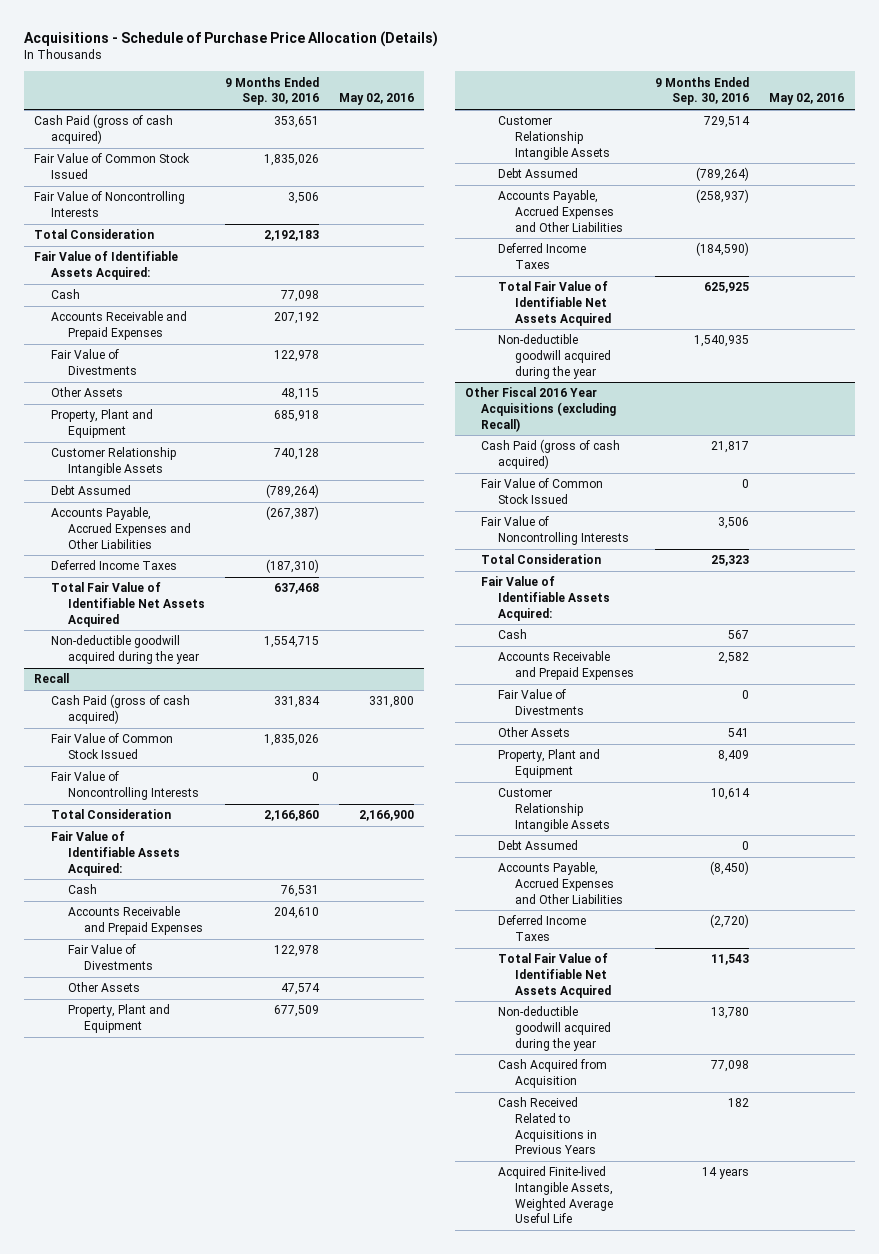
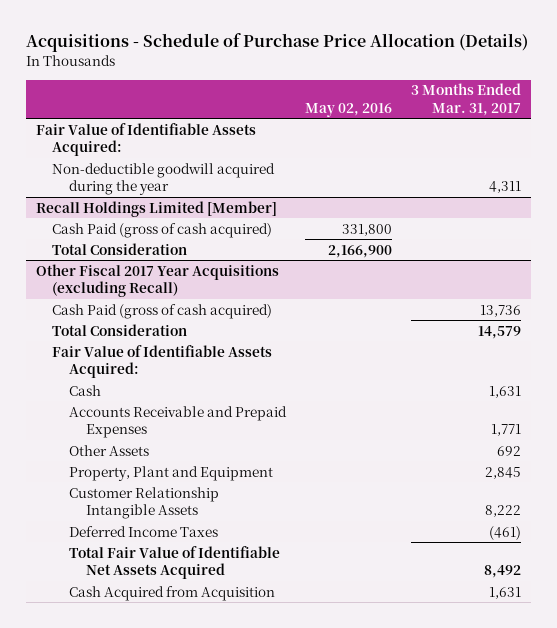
- | 9 Months Ended Sep. 30, 2016 | May 02, 2016
+ | May 02, 2016 | 3 Months Ended Mar. 31, 2017
- Cash Paid (gross of cash acquired) | 353,651 |
- Fair Value of Common Stock Issued | 1,835,026 |
- Fair Value of Noncontrolling Interests | 3,506 |
- Total Consideration | 2,192,183 |
- Cash | 77,098 |
- Accounts Receivable and Prepaid Expenses | 207,192 |
- Fair Value of Divestments | 122,978 |
- Other Assets | 48,115 |
- Property, Plant and Equipment | 685,918 |
- Customer Relationship Intangible Assets | 740,128 |
- Debt Assumed | (789,264) |
- Accounts Payable, Accrued Expenses and Other Liabilities | (267,387) |
- Deferred Income Taxes | (187,310) |
- Total Fair Value of Identifiable Net Assets Acquired | 637,468 |
- Recall
+ Recall Holdings Limited [Member]
- Fair Value of Common Stock Issued | 1,835,026 |
- Fair Value of Noncontrolling Interests | 0 |
- Fair Value of Identifiable Assets Acquired:
- Cash | 76,531 |
- Accounts Receivable and Prepaid Expenses | 204,610 |
- Fair Value of Divestments | 122,978 |
- Other Assets | 47,574 |
- Property, Plant and Equipment | 677,509 |
- Customer Relationship Intangible Assets | 729,514 |
- Debt Assumed | (789,264) |
- Accounts Payable, Accrued Expenses and Other Liabilities | (258,937) |
- Deferred Income Taxes | (184,590) |
- Total Fair Value of Identifiable Net Assets Acquired | 625,925 |
- Non-deductible goodwill acquired during the year | 1,540,935 |
- Other Fiscal 2016 Year Acquisitions (excluding Recall)
+ Other Fiscal 2017 Year Acquisitions (excluding Recall)
- Fair Value of Common Stock Issued | 0 |
- Fair Value of Noncontrolling Interests | 3,506 |
- Fair Value of Divestments | 0 |
- Debt Assumed | 0 |
- Accounts Payable, Accrued Expenses and Other Liabilities | (8,450) |
- Non-deductible goodwill acquired during the year | 13,780 |
- Cash Received Related to Acquisitions in Previous Years | 182 |
- Acquired Finite-lived Intangible Assets, Weighted Average Useful Life | 14 years |

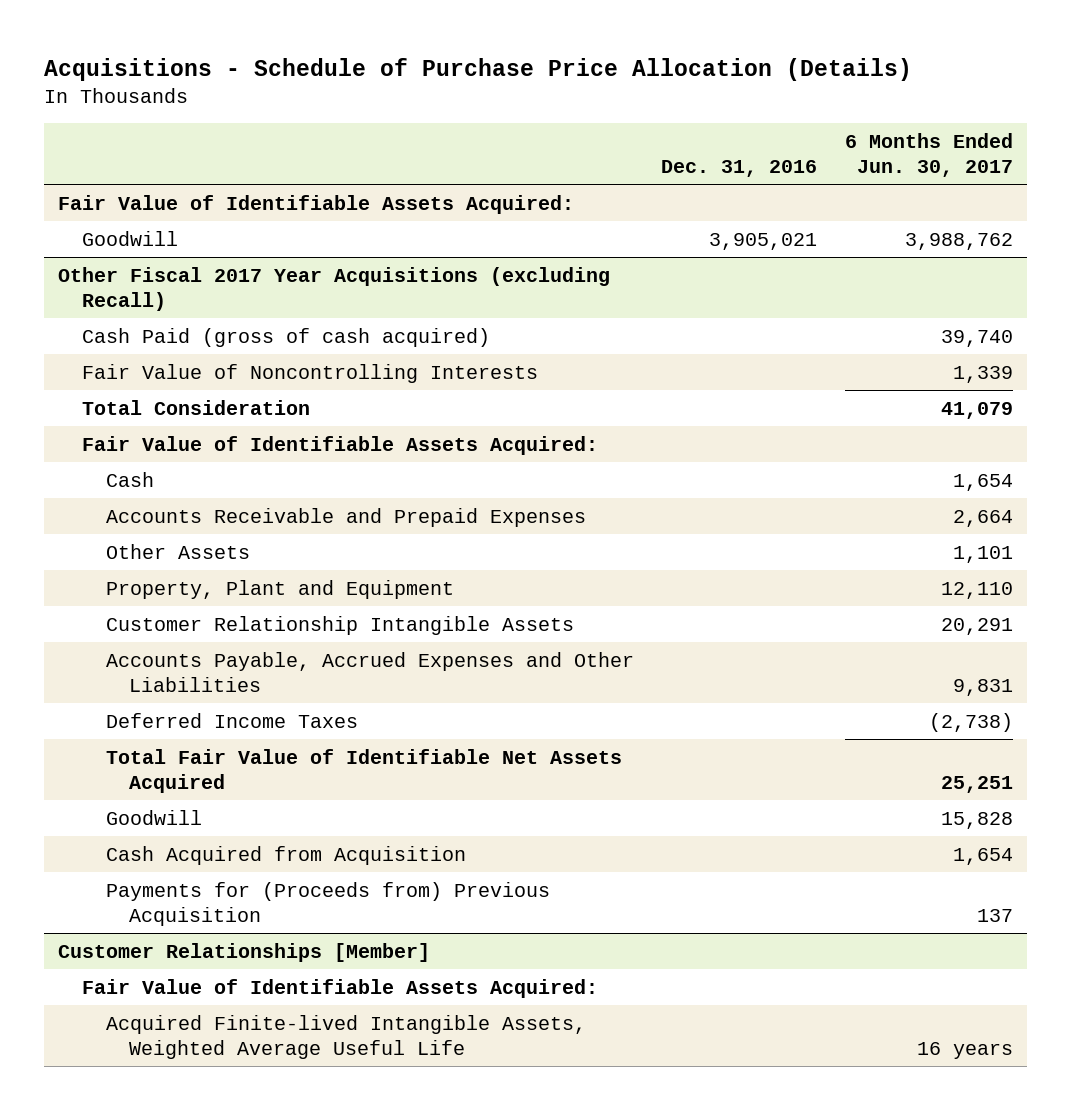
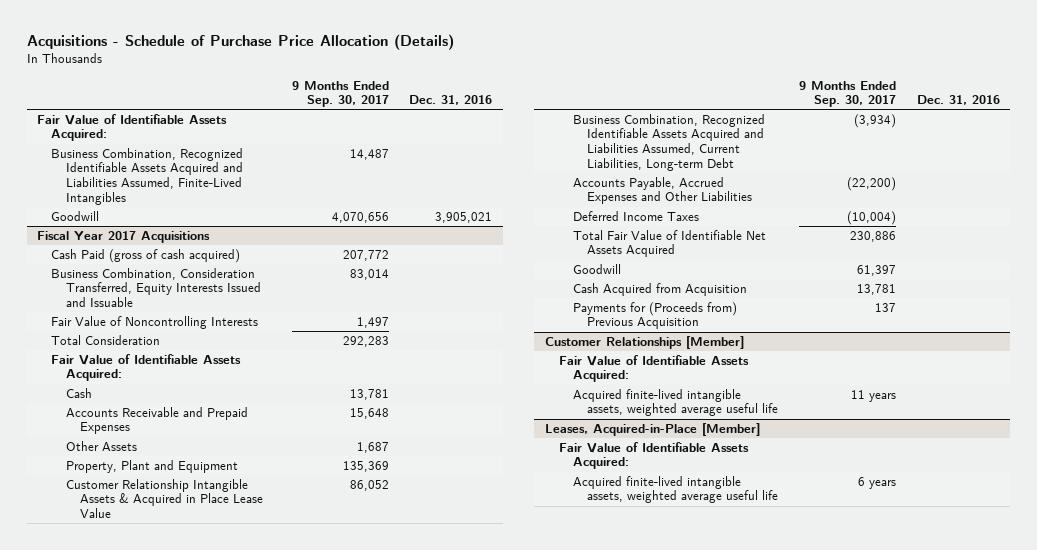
- | Dec. 31, 2016 | 6 Months Ended Jun. 30, 2017
+ | 9 Months Ended Sep. 30, 2017 | Dec. 31, 2016
+ Business Combination, Recognized Identifiable Assets Acquired and Liabilities Assumed, Finite-Lived Intangibles | 14,487 |
- Other Fiscal 2017 Year Acquisitions (excluding Recall)
+ Fiscal Year 2017 Acquisitions
+ Business Combination, Consideration Transferred, Equity Interests Issued and Issuable | 83,014 |
- Customer Relationship Intangible Assets | | 20,291
+ Customer Relationship Intangible Assets & Acquired in Place Lease Value | 86,052 |
+ Business Combination, Recognized Identifiable Assets Acquired and Liabilities Assumed, Current Liabilities, Long-term Debt | (3,934) |
@ Customer Relationships [Member]
- Acquired Finite-lived Intangible Assets, Weighted Average Useful Life | | 16 years
+ Acquired finite-lived intangible assets, weighted average useful life | 11 years |
+ Leases, Acquired-in-Place [Member]
+ Fair Value of Identifiable Assets Acquired:
+ Acquired finite-lived intangible assets, weighted average useful life | 6 years |

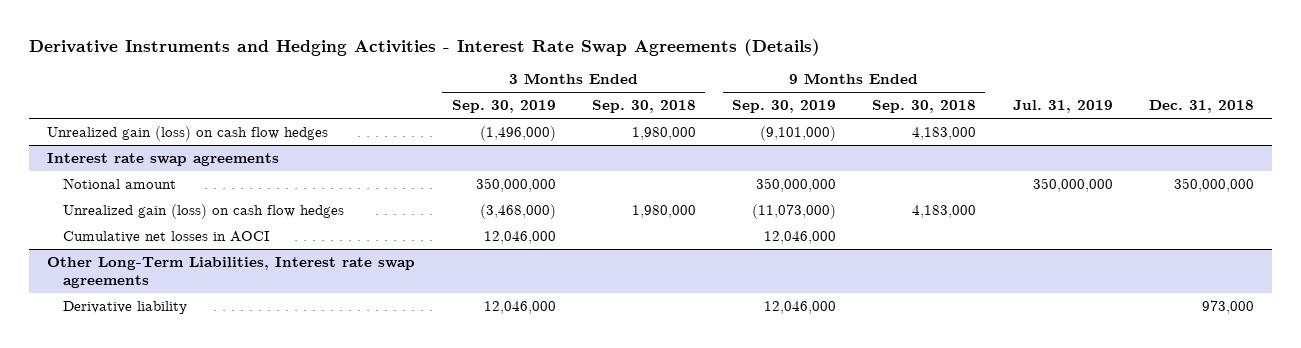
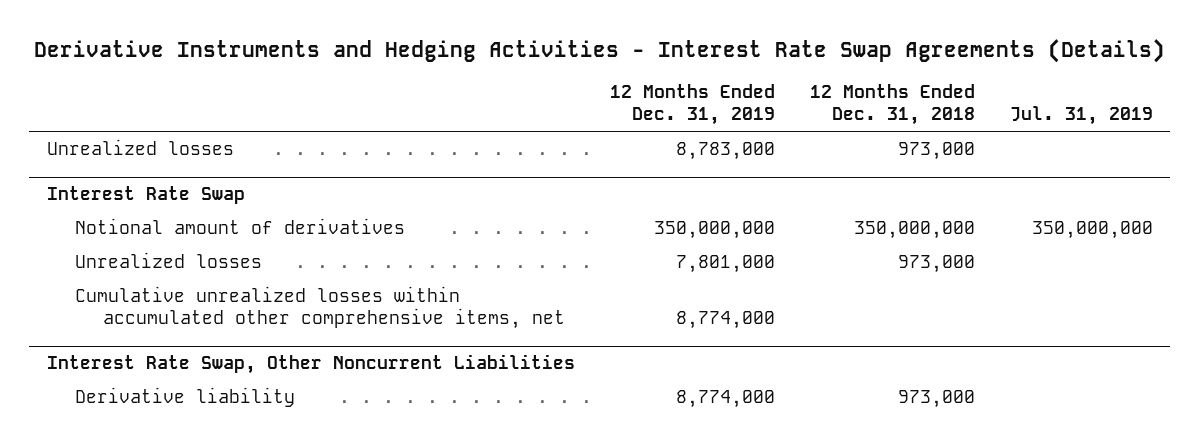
- | 3 Months Ended Sep. 30, 2019 | 3 Months Ended Sep. 30, 2018 | 9 Months Ended Sep. 30, 2019 | 9 Months Ended Sep. 30, 2018 | Jul. 31, 2019 | Dec. 31, 2018
+ | 12 Months Ended Dec. 31, 2019 | 12 Months Ended Dec. 31, 2018 | Jul. 31, 2019
- Unrealized gain (loss) on cash flow hedges | (1,496,000) | 1,980,000 | (9,101,000) | 4,183,000 | |
- Interest rate swap agreements
- Notional amount | 350,000,000 | | 350,000,000 | | 350,000,000 | 350,000,000
- Unrealized gain (loss) on cash flow hedges | (3,468,000) | 1,980,000 | (11,073,000) | 4,183,000 | |
- Cumulative net losses in AOCI | 12,046,000 | | 12,046,000 | | |
- Other Long-Term Liabilities, Interest rate swap agreements
+ Unrealized losses | 8,783,000 | 973,000 |
+ Interest Rate Swap
+ Notional amount of derivatives | 350,000,000 | 350,000,000 | 350,000,000
+ Unrealized losses | 7,801,000 | 973,000 |
+ Cumulative unrealized losses within accumulated other comprehensive items, net | 8,774,000 | |
+ Interest Rate Swap, Other Noncurrent Liabilities

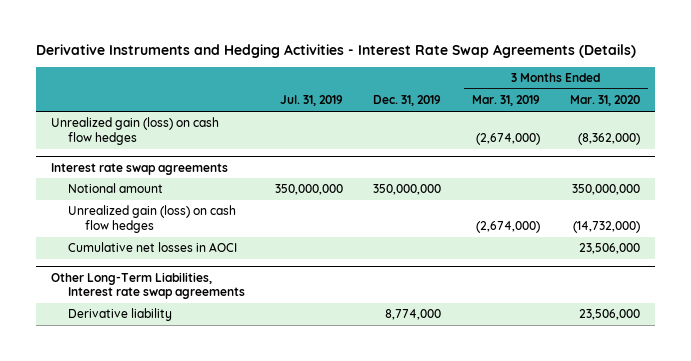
- | 12 Months Ended Dec. 31, 2019 | 12 Months Ended Dec. 31, 2018 | Jul. 31, 2019
+ | Jul. 31, 2019 | Dec. 31, 2019 | 3 Months Ended Mar. 31, 2019 | 3 Months Ended Mar. 31, 2020
- Unrealized losses | 8,783,000 | 973,000 |
- Interest Rate Swap
- Notional amount of derivatives | 350,000,000 | 350,000,000 | 350,000,000
- Unrealized losses | 7,801,000 | 973,000 |
- Cumulative unrealized losses within accumulated other comprehensive items, net | 8,774,000 | |
- Interest Rate Swap, Other Noncurrent Liabilities
+ Unrealized gain (loss) on cash flow hedges | | | (2,674,000) | (8,362,000)
+ Interest rate swap agreements
+ Notional amount | 350,000,000 | 350,000,000 | | 350,000,000
+ Unrealized gain (loss) on cash flow hedges | | | (2,674,000) | (14,732,000)
+ Cumulative net losses in AOCI | | | | 23,506,000
+ Other Long-Term Liabilities, Interest rate swap agreements

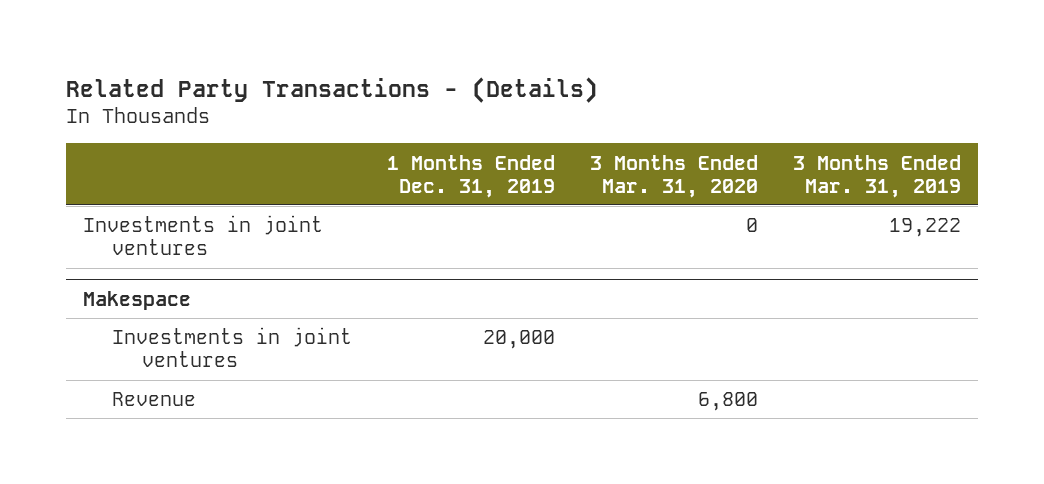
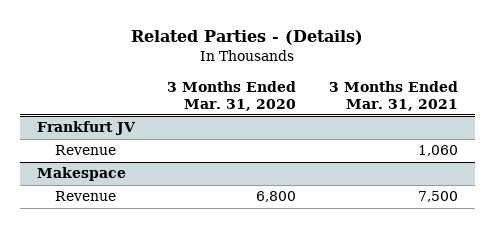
- Related Party Transactions - (Details)
+ Related Parties - (Details)
- | 1 Months Ended Dec. 31, 2019 | 3 Months Ended Mar. 31, 2020 | 3 Months Ended Mar. 31, 2019
+ | 3 Months Ended Mar. 31, 2020 | 3 Months Ended Mar. 31, 2021
- Investments in joint ventures | | 0 | 19,222
+ Frankfurt JV
+ Revenue | | 1,060
@ Makespace
- Investments in joint ventures | 20,000 | |

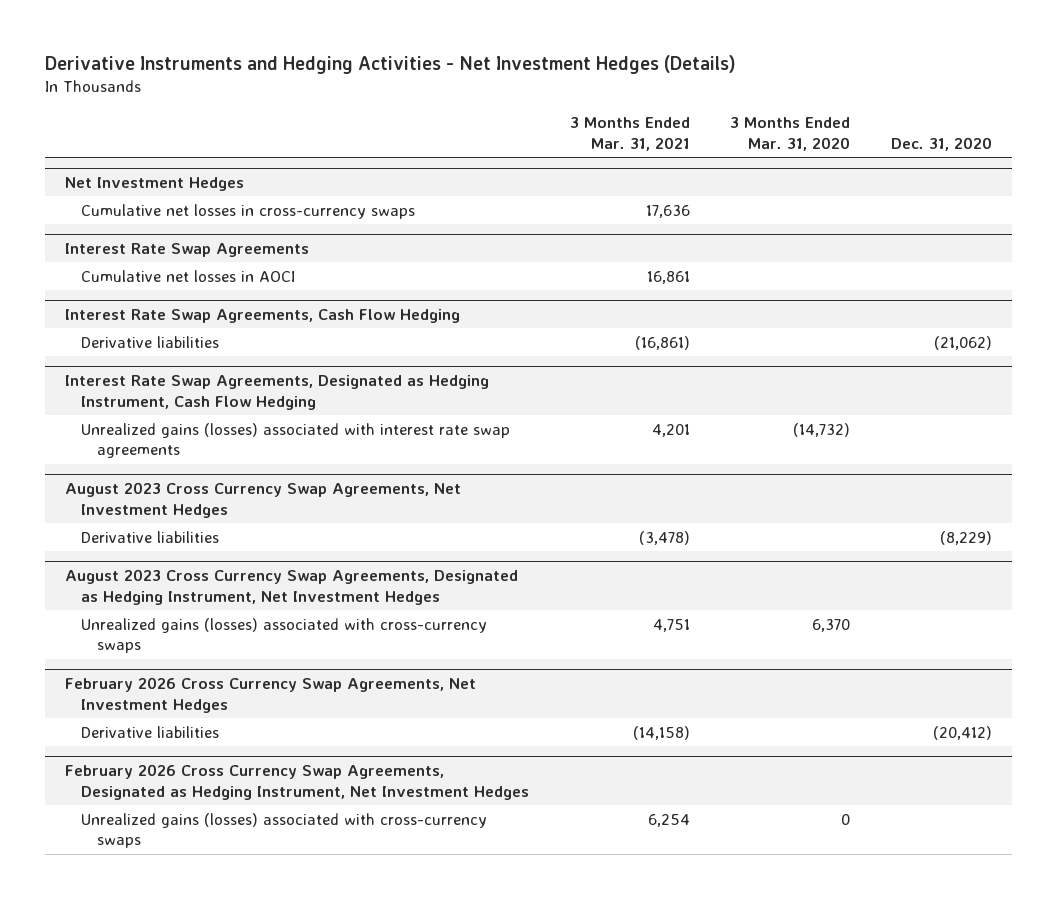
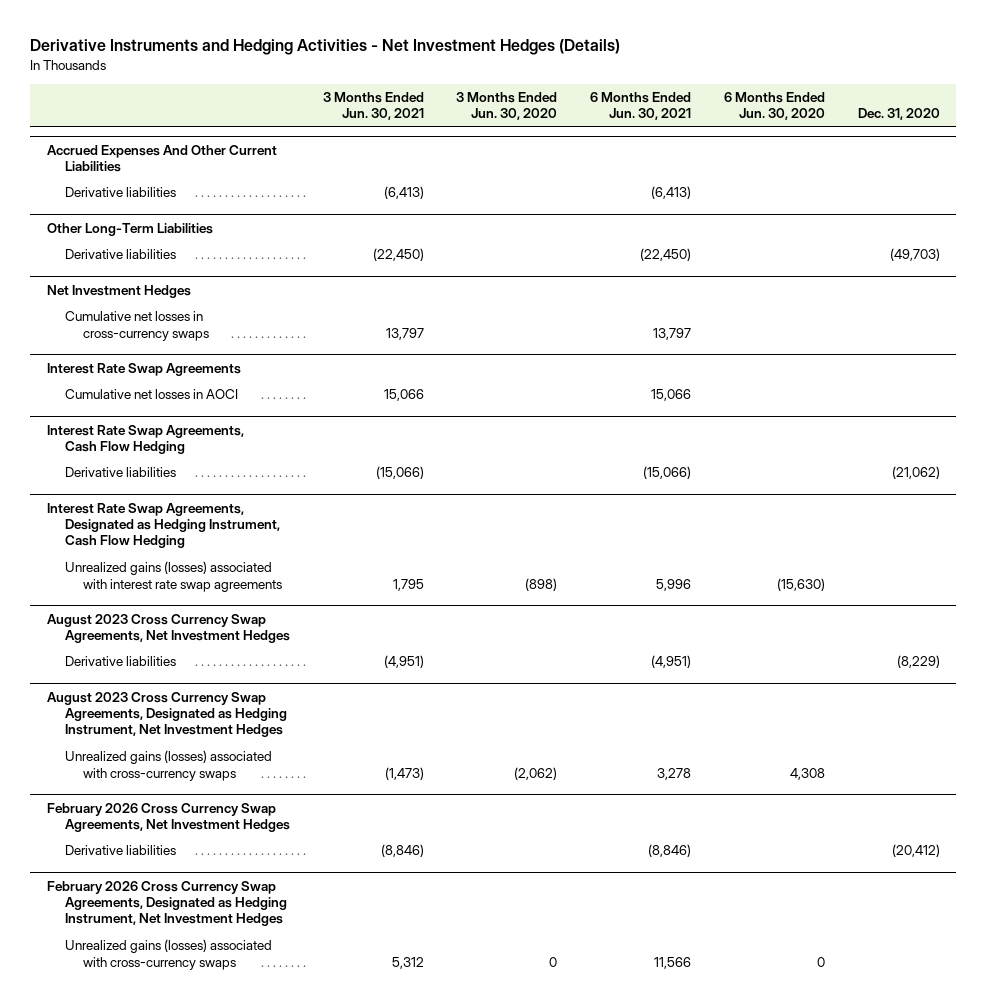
- | 3 Months Ended Mar. 31, 2021 | 3 Months Ended Mar. 31, 2020 | Dec. 31, 2020
+ | 3 Months Ended Jun. 30, 2021 | 3 Months Ended Jun. 30, 2020 | 6 Months Ended Jun. 30, 2021 | 6 Months Ended Jun. 30, 2020 | Dec. 31, 2020
+ Accrued Expenses And Other Current Liabilities
+ Derivative liabilities | (6,413) | | (6,413) | |
+ Other Long-Term Liabilities
+ Derivative liabilities | (22,450) | | (22,450) | | (49,703)

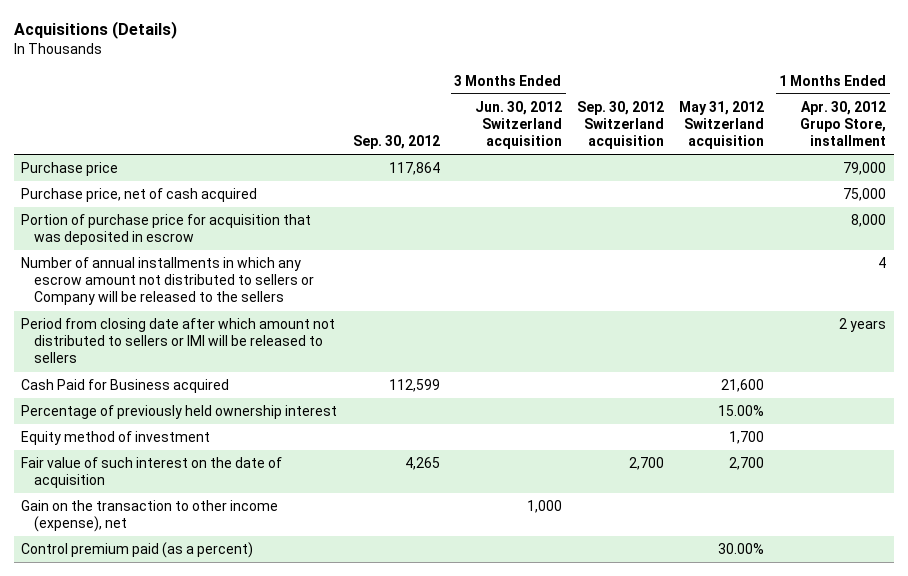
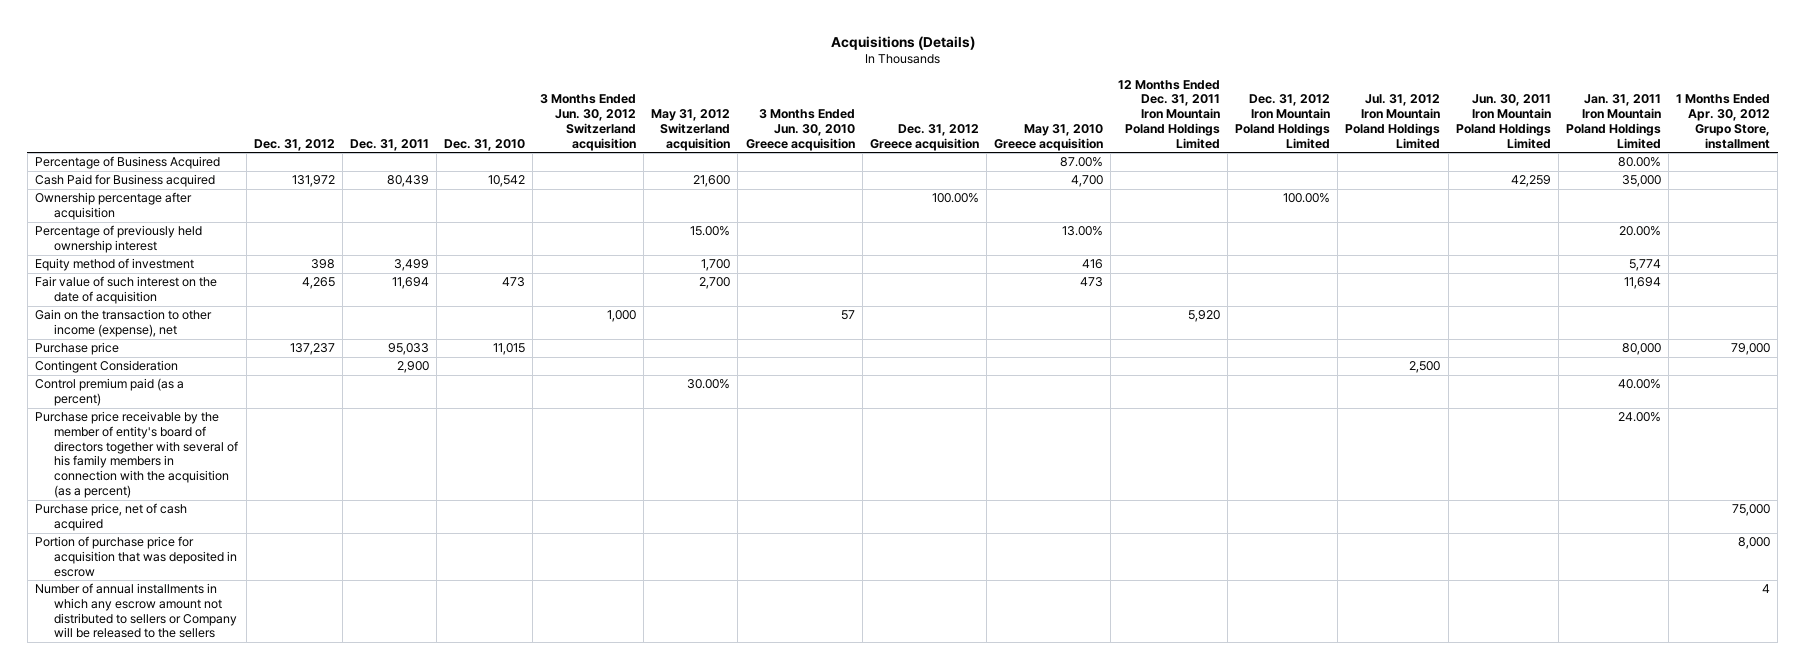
- | Sep. 30, 2012 | 3 Months Ended Jun. 30, 2012 Switzerland acquisition | Sep. 30, 2012 Switzerland acquisition | May 31, 2012 Switzerland acquisition | 1 Months Ended Apr. 30, 2012 Grupo Store, installment
+ | Dec. 31, 2012 | Dec. 31, 2011 | Dec. 31, 2010 | 3 Months Ended Jun. 30, 2012 Switzerland acquisition | May 31, 2012 Switzerland acquisition | 3 Months Ended Jun. 30, 2010 Greece acquisition | Dec. 31, 2012 Greece acquisition | May 31, 2010 Greece acquisition | 12 Months Ended Dec. 31, 2011 Iron Mountain Poland Holdings Limited | Dec. 31, 2012 Iron Mountain Poland Holdings Limited | Jul. 31, 2012 Iron Mountain Poland Holdings Limited | Jun. 30, 2011 Iron Mountain Poland Holdings Limited | Jan. 31, 2011 Iron Mountain Poland Holdings Limited | 1 Months Ended Apr. 30, 2012 Grupo Store, installment
- Period from closing date after which amount not distributed to sellers or IMI will be released to sellers | | | | | 2 years
+ Percentage of Business Acquired | | | | | | | | 87.00% | | | | | 80.00% |
+ Ownership percentage after acquisition | | | | | | | 100.00% | | | 100.00% | | | |
moved down: Purchase price | 137,237 | 95,033 | 11,015 | | | | | | | | | | 80,000 | 79,000
+ Contingent Consideration | | 2,900 | | | | | | | | | 2,500 | | |
+ Purchase price receivable by the member of entity's board of directors together with several of his family members in connection with the acquisition (as a percent) | | | | | | | | | | | | | 24.00% |
moved down: Purchase price, net of cash acquired | | | | | | | | | | | | | | 75,000
moved down: Portion of purchase price for acquisition that was deposited in escrow | | | | | | | | | | | | | | 8,000
moved down: Number of annual installments in which any escrow amount not distributed to sellers or Company will be released to the sellers | | | | | | | | | | | | | | 4

